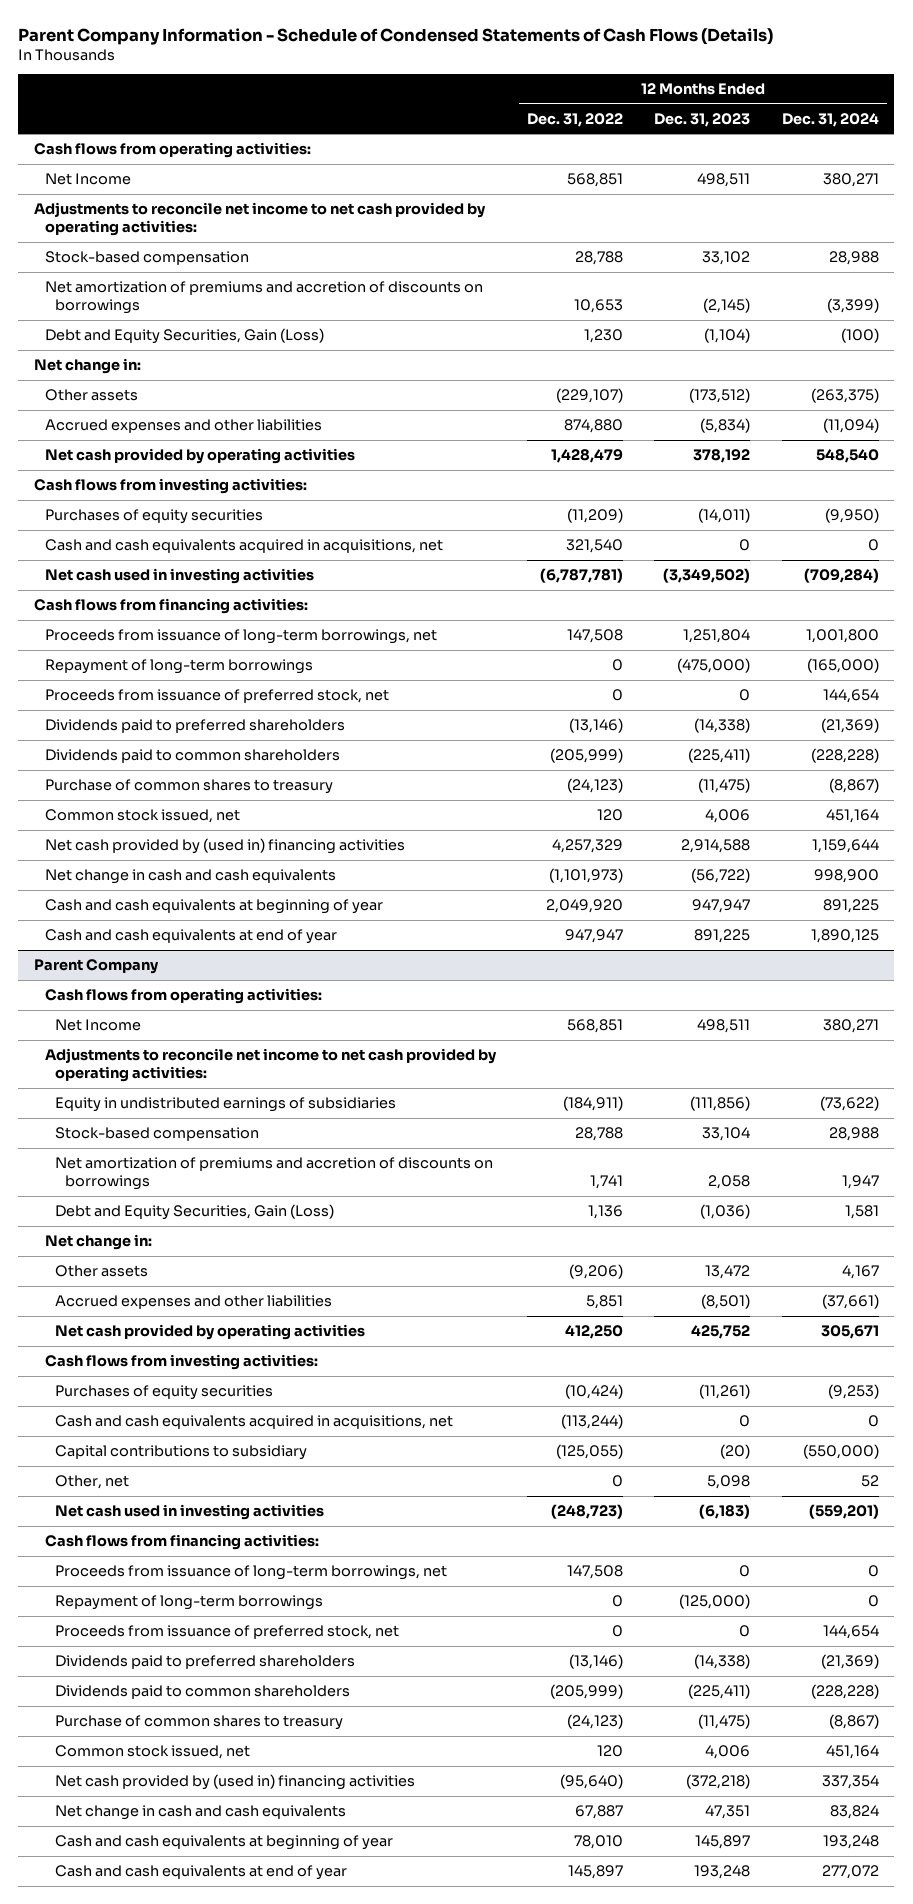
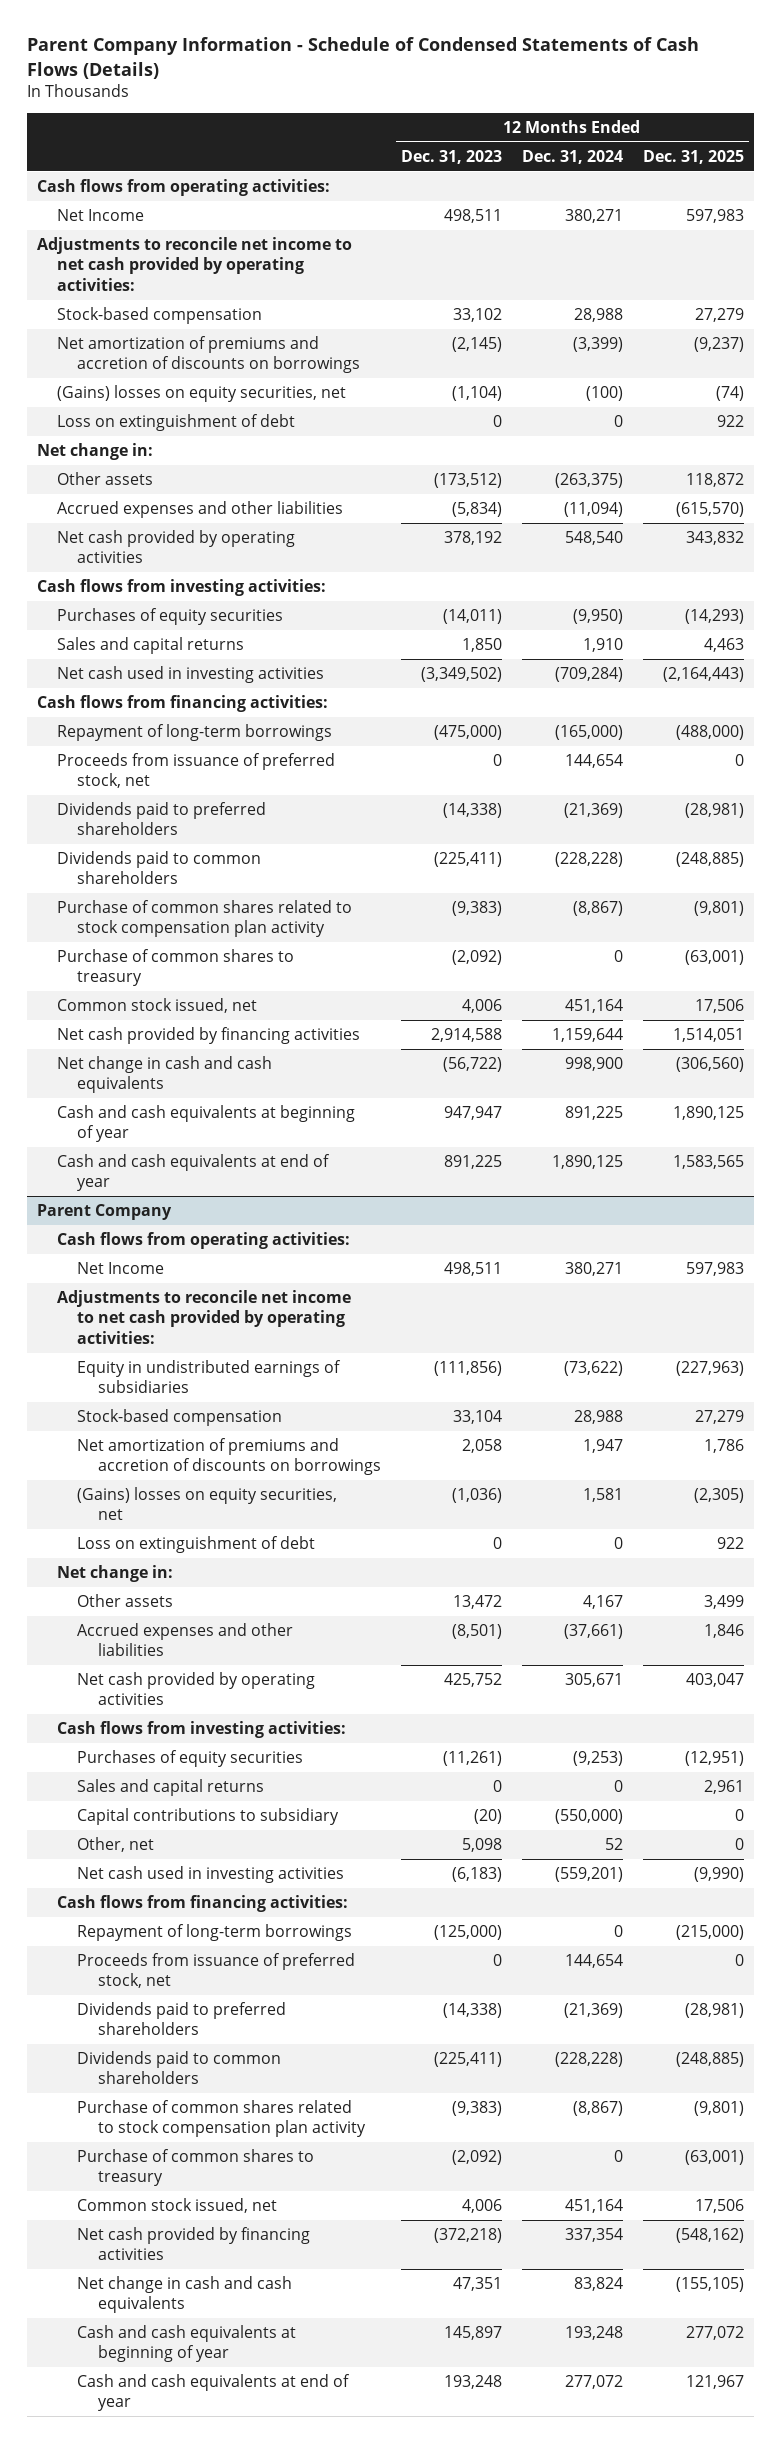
- | 12 Months Ended Dec. 31, 2022 | 12 Months Ended Dec. 31, 2023 | 12 Months Ended Dec. 31, 2024
+ | 12 Months Ended Dec. 31, 2023 | 12 Months Ended Dec. 31, 2024 | 12 Months Ended Dec. 31, 2025
- Debt and Equity Securities, Gain (Loss) | 1,230 | (1,104) | (100)
+ (Gains) losses on equity securities, net | (1,104) | (100) | (74)
+ Loss on extinguishment of debt | 0 | 0 | 922
- Cash and cash equivalents acquired in acquisitions, net | 321,540 | 0 | 0
+ Sales and capital returns | 1,850 | 1,910 | 4,463
- Proceeds from issuance of long-term borrowings, net | 147,508 | 1,251,804 | 1,001,800
- Purchase of common shares to treasury | (24,123) | (11,475) | (8,867)
+ Purchase of common shares related to stock compensation plan activity | (9,383) | (8,867) | (9,801)
+ Purchase of common shares to treasury | (2,092) | 0 | (63,001)
- Net cash provided by (used in) financing activities | 4,257,329 | 2,914,588 | 1,159,644
+ Net cash provided by financing activities | 2,914,588 | 1,159,644 | 1,514,051
@ Parent Company
- Debt and Equity Securities, Gain (Loss) | 1,136 | (1,036) | 1,581
+ (Gains) losses on equity securities, net | (1,036) | 1,581 | (2,305)
+ Loss on extinguishment of debt | 0 | 0 | 922
- Cash and cash equivalents acquired in acquisitions, net | (113,244) | 0 | 0
+ Sales and capital returns | 0 | 0 | 2,961
- Proceeds from issuance of long-term borrowings, net | 147,508 | 0 | 0
- Purchase of common shares to treasury | (24,123) | (11,475) | (8,867)
+ Purchase of common shares related to stock compensation plan activity | (9,383) | (8,867) | (9,801)
+ Purchase of common shares to treasury | (2,092) | 0 | (63,001)
- Net cash provided by (used in) financing activities | (95,640) | (372,218) | 337,354
+ Net cash provided by financing activities | (372,218) | 337,354 | (548,162)

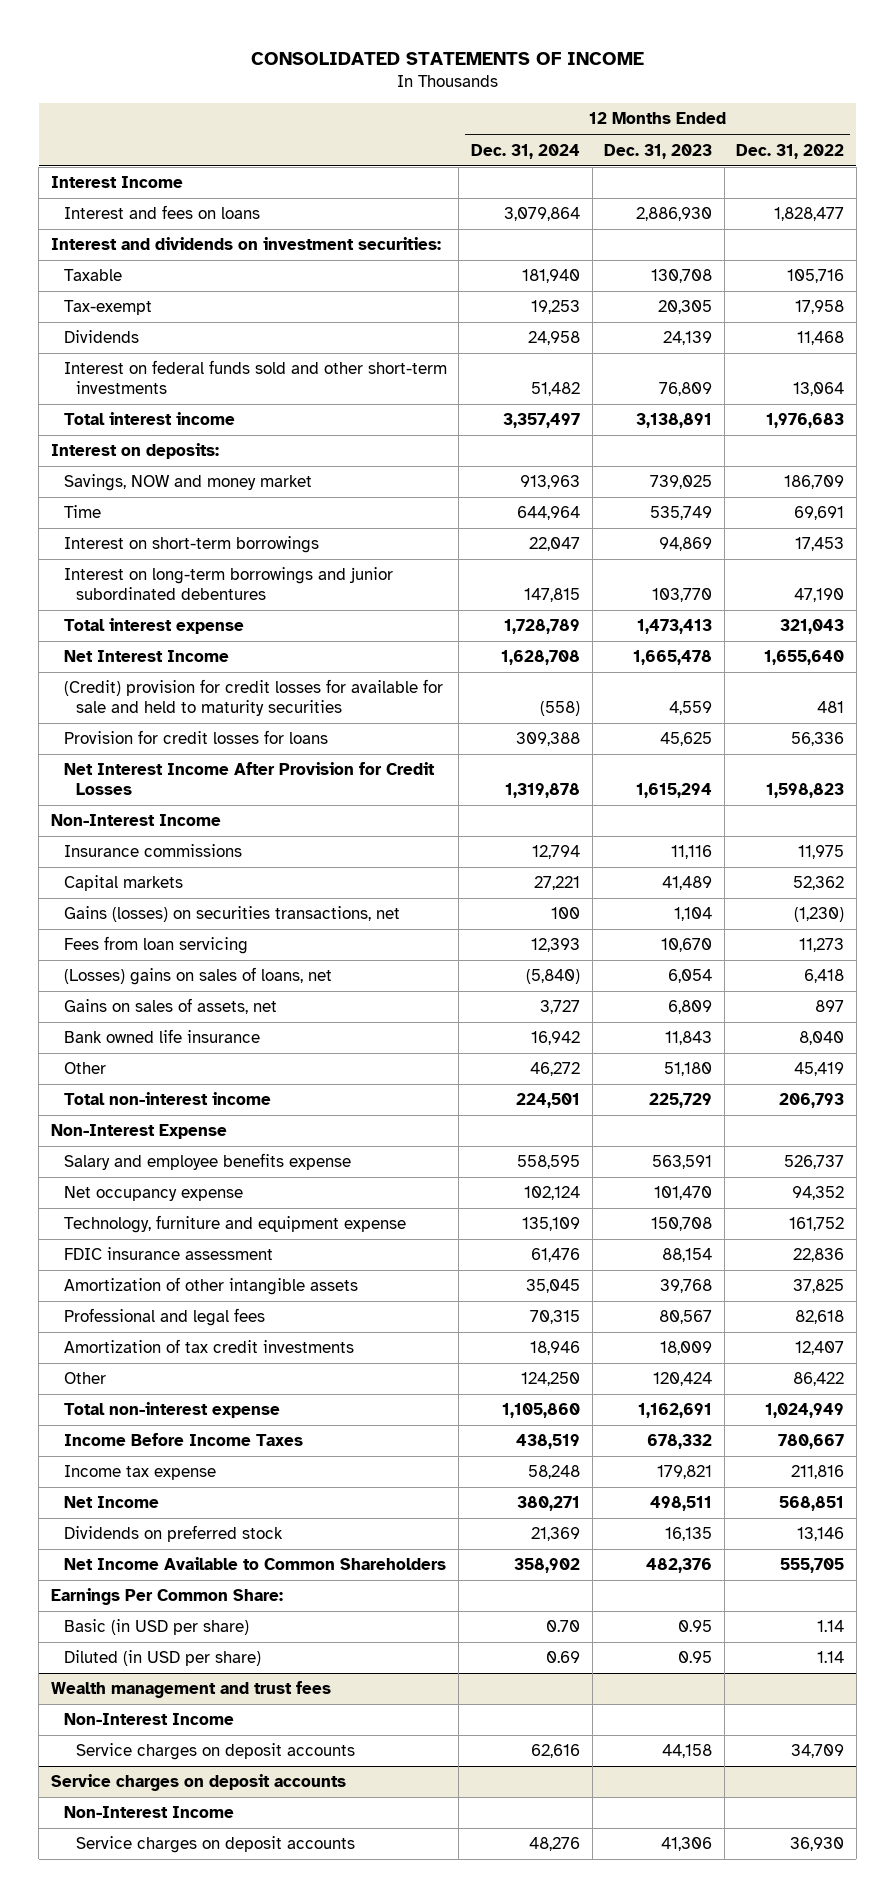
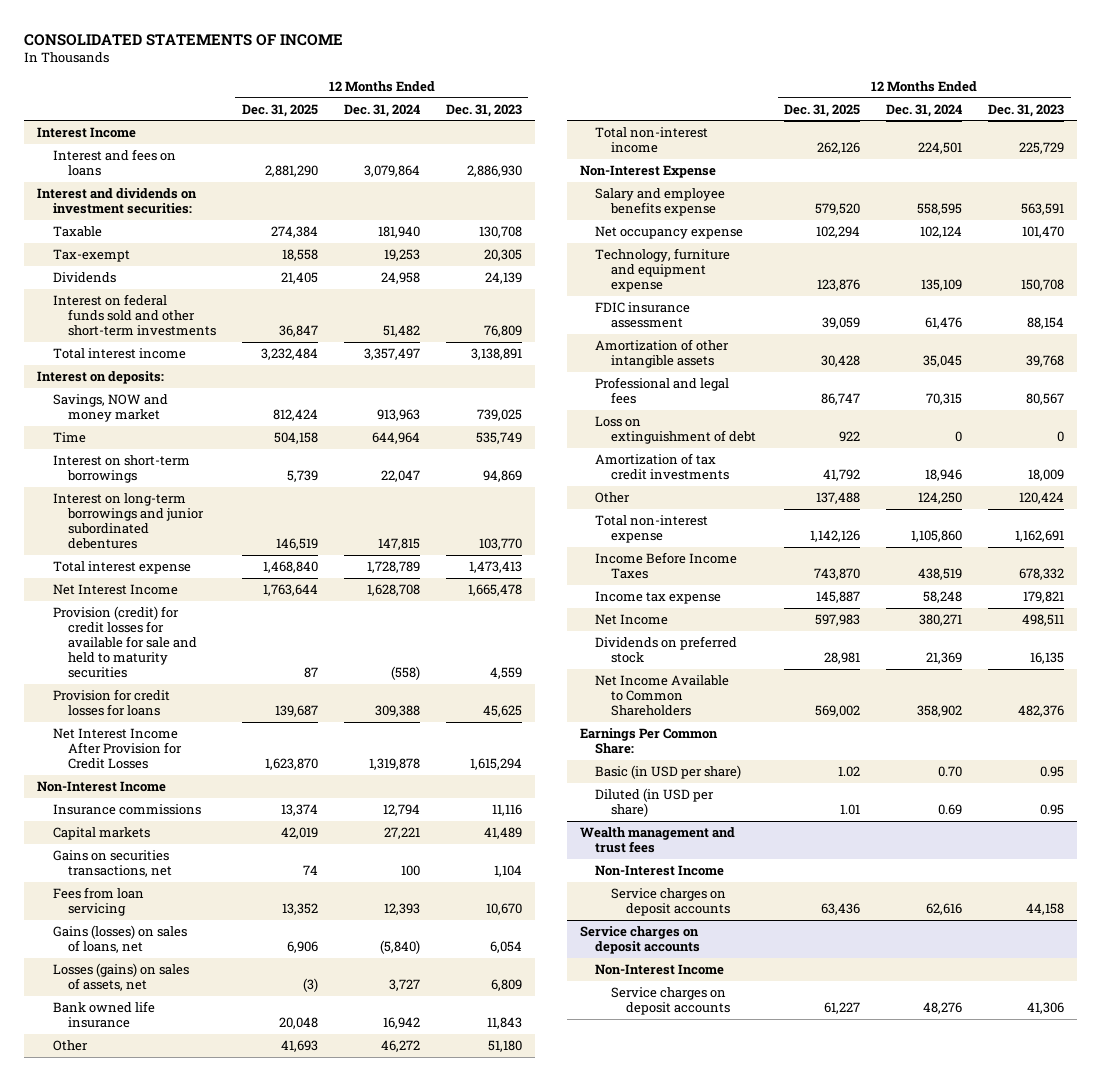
- | 12 Months Ended Dec. 31, 2024 | 12 Months Ended Dec. 31, 2023 | 12 Months Ended Dec. 31, 2022
+ | 12 Months Ended Dec. 31, 2025 | 12 Months Ended Dec. 31, 2024 | 12 Months Ended Dec. 31, 2023
- (Credit) provision for credit losses for available for sale and held to maturity securities | (558) | 4,559 | 481
+ Provision (credit) for credit losses for available for sale and held to maturity securities | 87 | (558) | 4,559
- Gains (losses) on securities transactions, net | 100 | 1,104 | (1,230)
+ Gains on securities transactions, net | 74 | 100 | 1,104
- (Losses) gains on sales of loans, net | (5,840) | 6,054 | 6,418
- Gains on sales of assets, net | 3,727 | 6,809 | 897
+ Gains (losses) on sales of loans, net | 6,906 | (5,840) | 6,054
+ Losses (gains) on sales of assets, net | (3) | 3,727 | 6,809
+ Loss on extinguishment of debt | 922 | 0 | 0

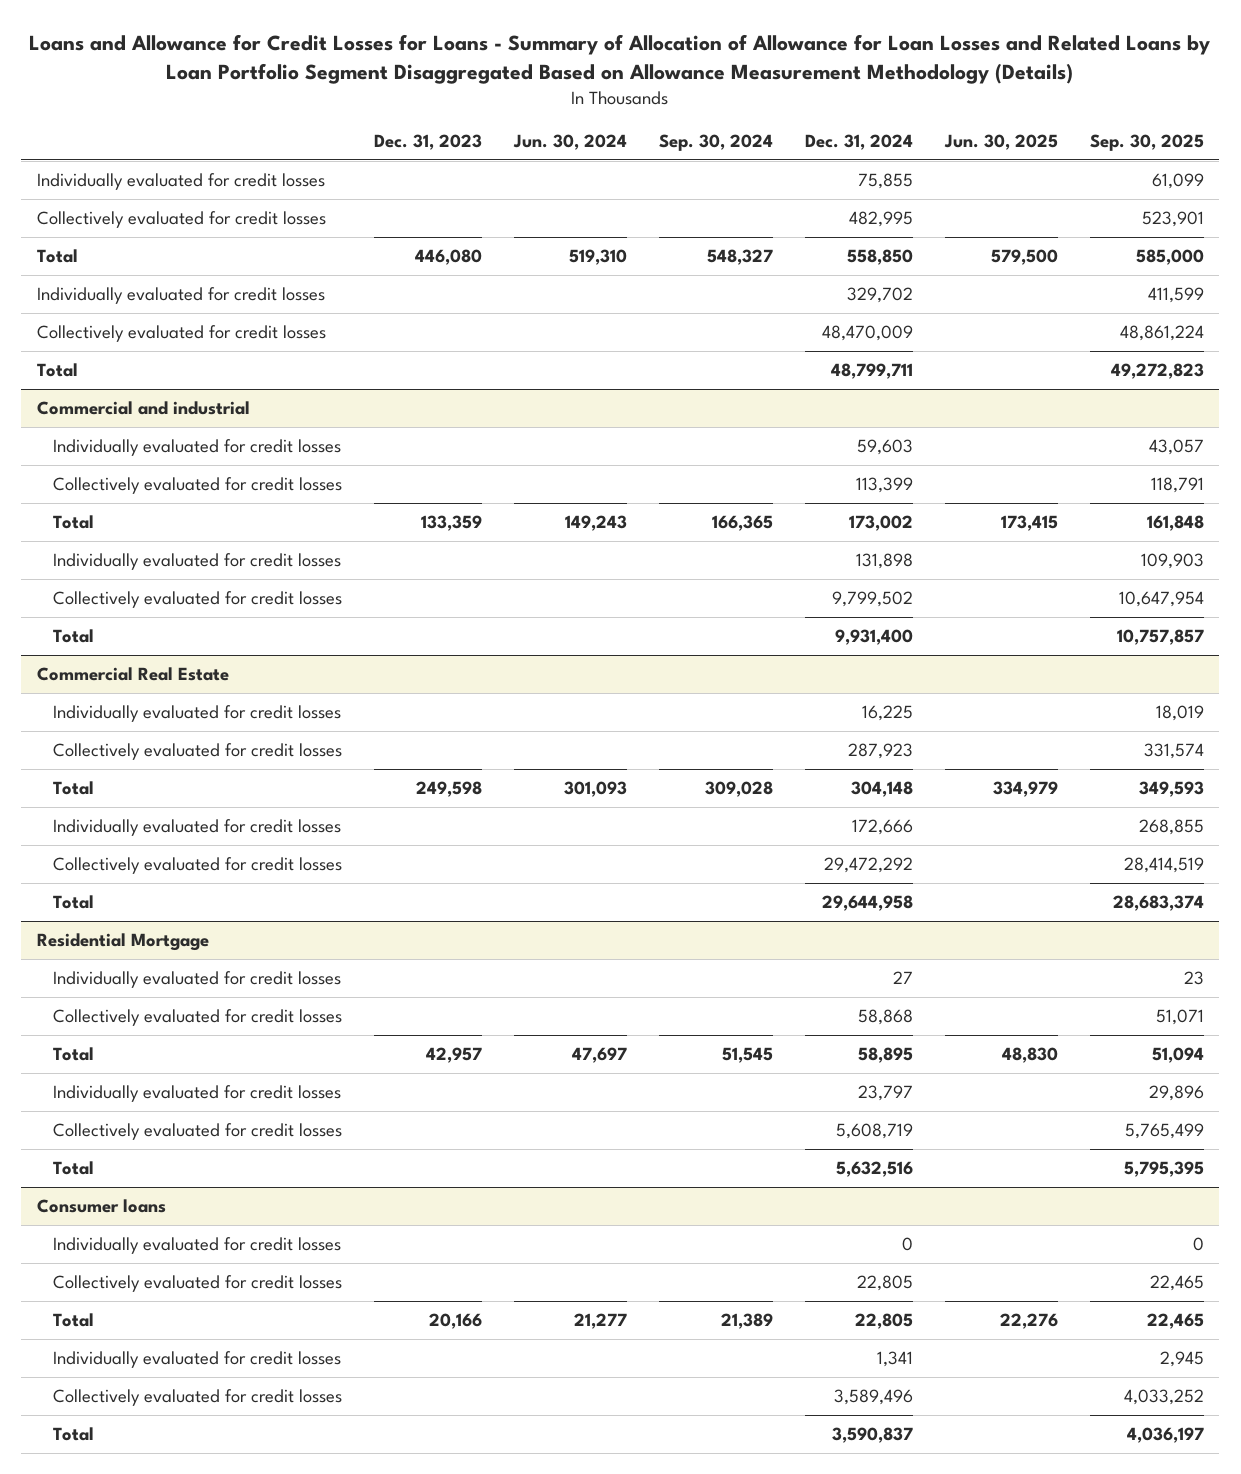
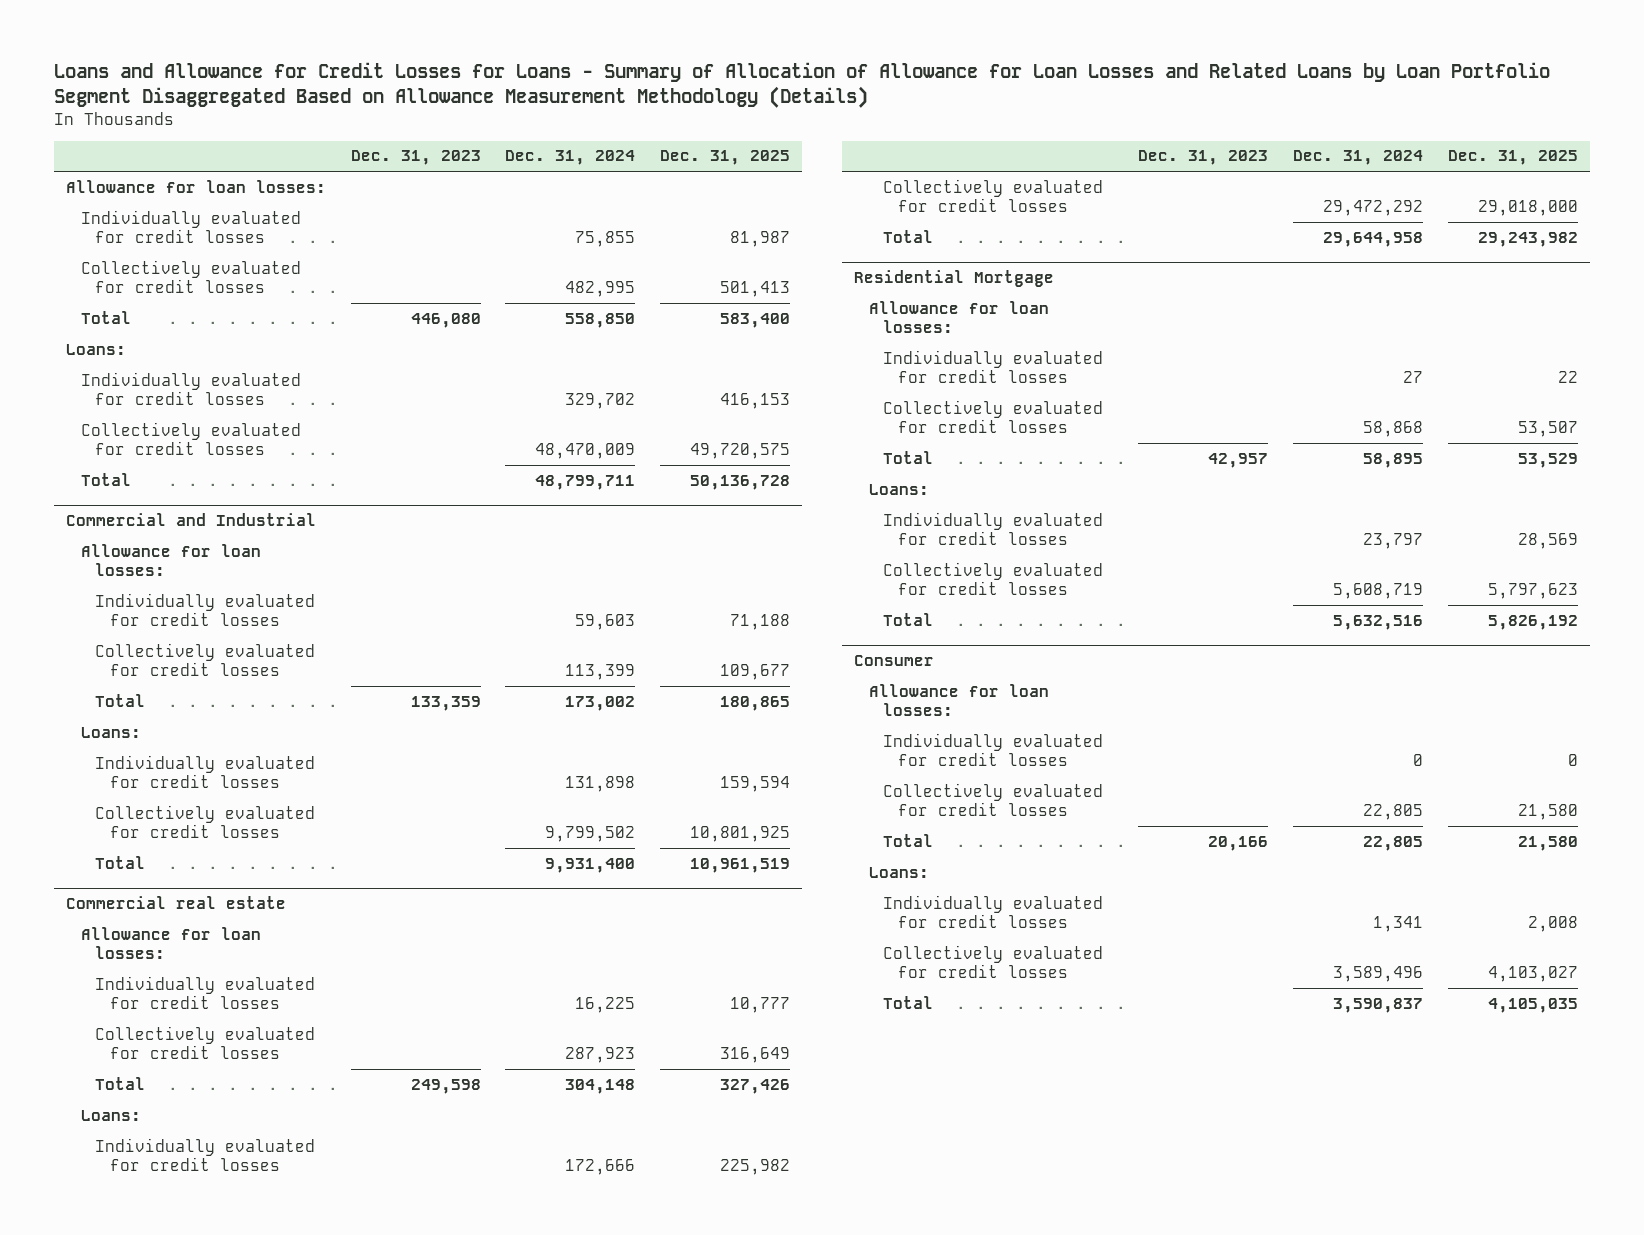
- | Dec. 31, 2023 | Jun. 30, 2024 | Sep. 30, 2024 | Dec. 31, 2024 | Jun. 30, 2025 | Sep. 30, 2025
+ | Dec. 31, 2023 | Dec. 31, 2024 | Dec. 31, 2025
+ Allowance for loan losses:
+ Loans:
- Commercial and industrial
+ Commercial and Industrial
+ Allowance for loan losses:
+ Loans:
- Commercial Real Estate
+ Commercial real estate
+ Allowance for loan losses:
+ Loans:
@ Residential Mortgage
+ Allowance for loan losses:
+ Loans:
- Consumer loans
+ Consumer
+ Allowance for loan losses:
+ Loans:

